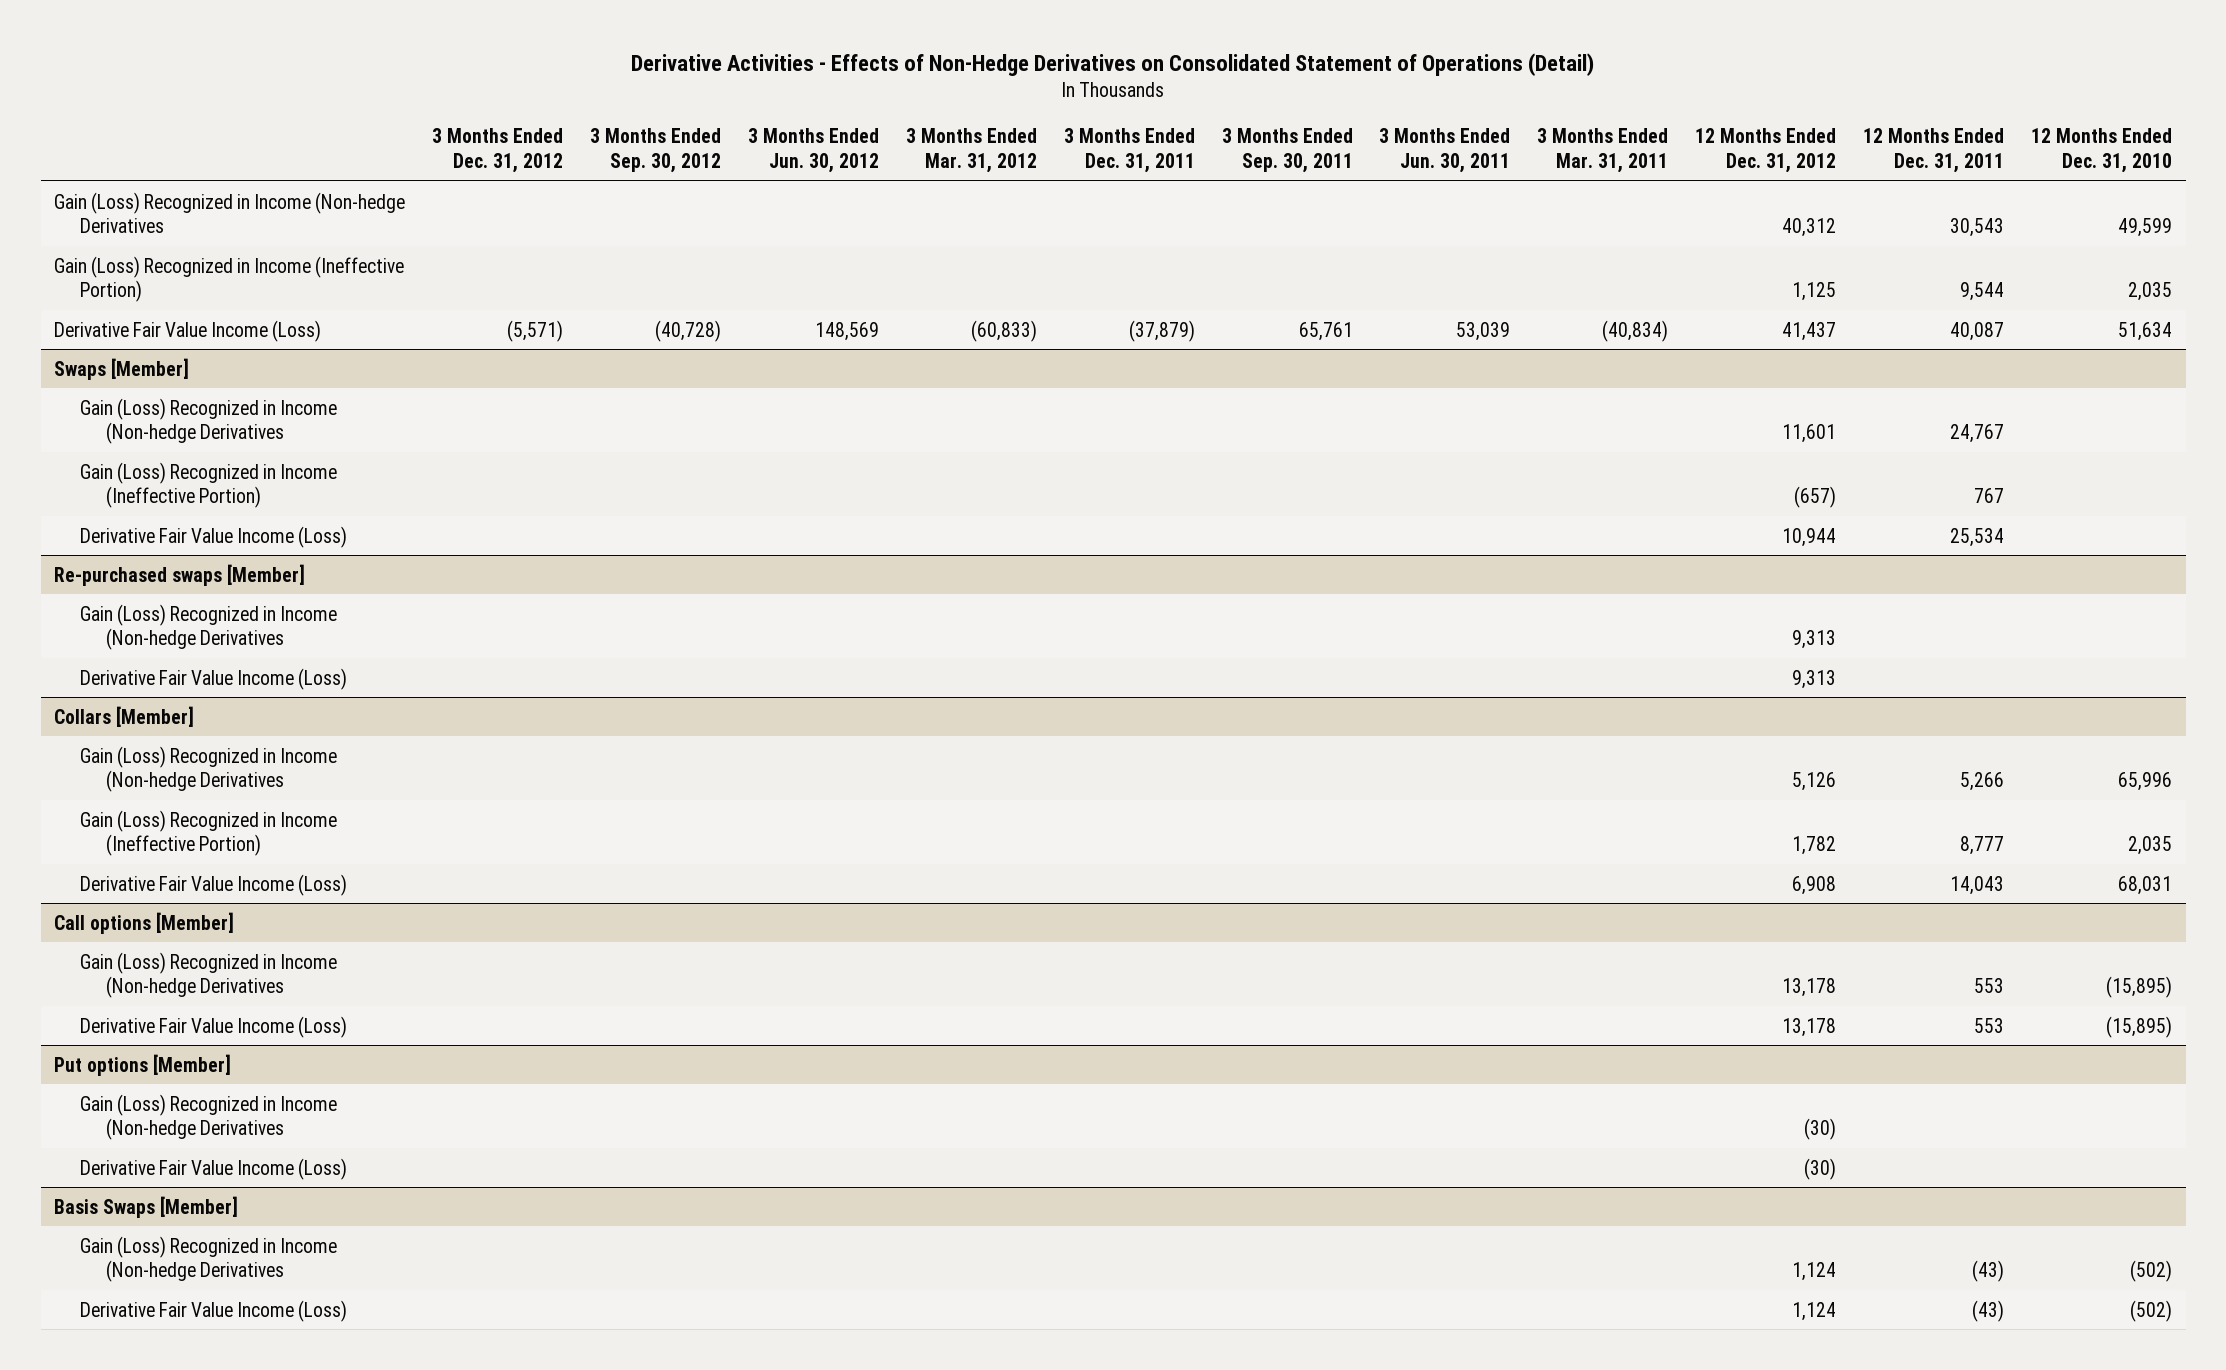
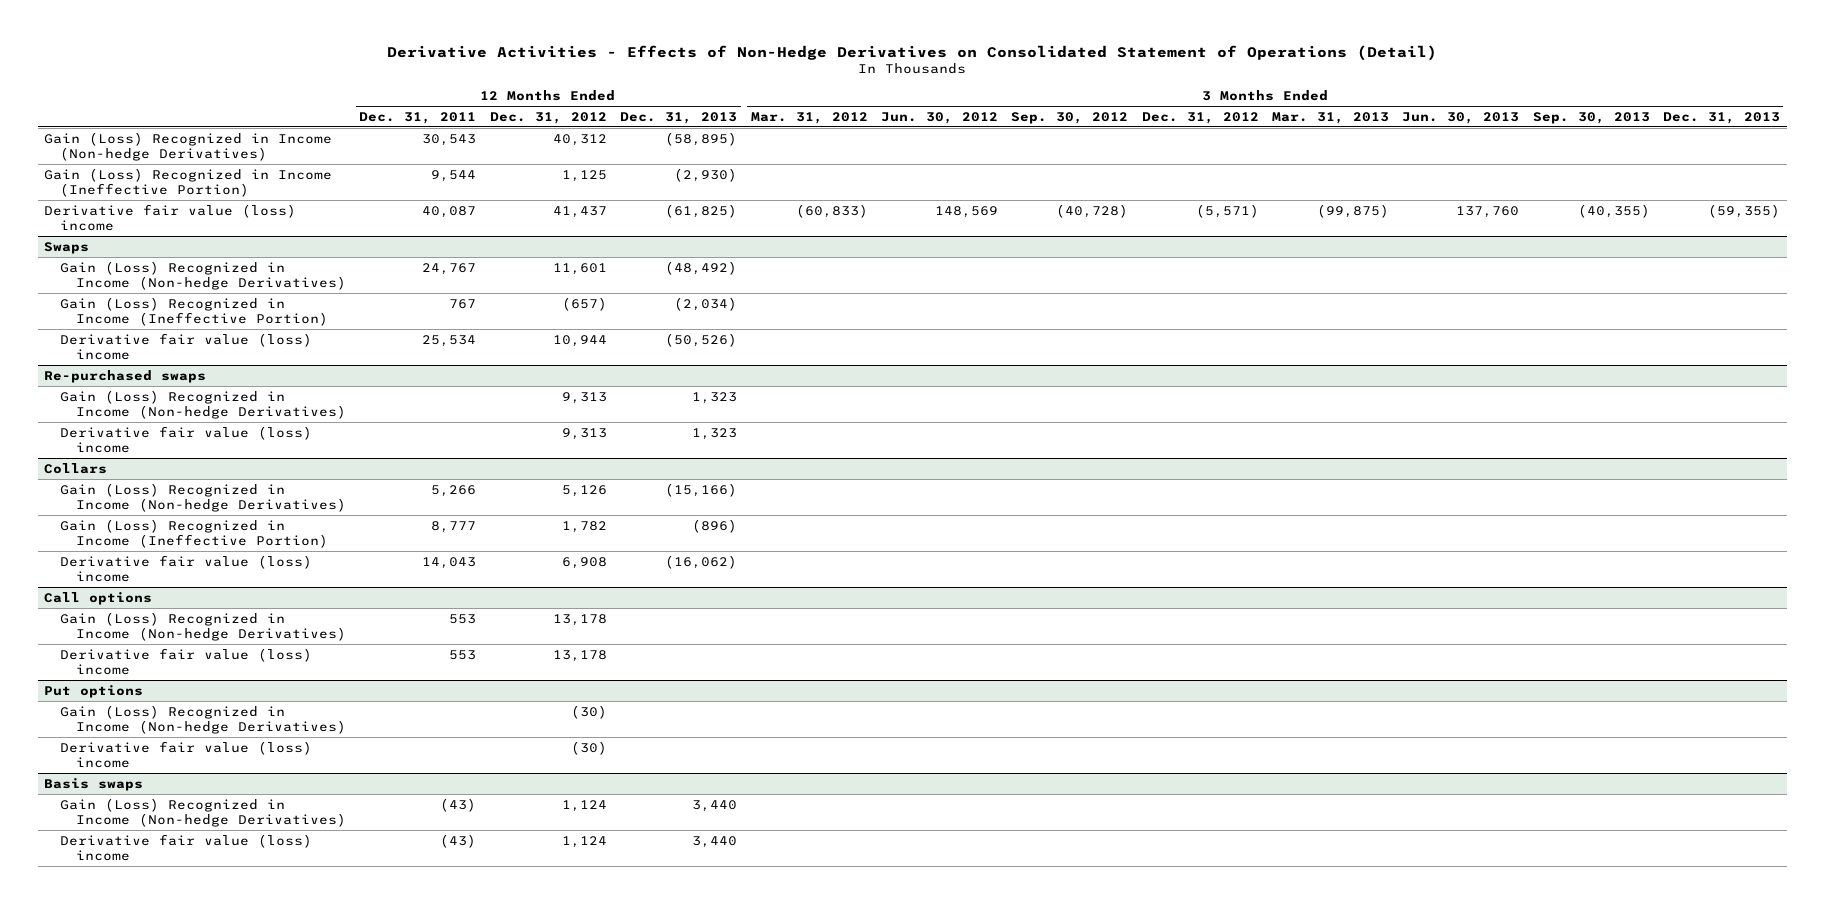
- | 3 Months Ended Dec. 31, 2012 | 3 Months Ended Sep. 30, 2012 | 3 Months Ended Jun. 30, 2012 | 3 Months Ended Mar. 31, 2012 | 3 Months Ended Dec. 31, 2011 | 3 Months Ended Sep. 30, 2011 | 3 Months Ended Jun. 30, 2011 | 3 Months Ended Mar. 31, 2011 | 12 Months Ended Dec. 31, 2012 | 12 Months Ended Dec. 31, 2011 | 12 Months Ended Dec. 31, 2010
+ | 12 Months Ended Dec. 31, 2011 | 12 Months Ended Dec. 31, 2012 | 12 Months Ended Dec. 31, 2013 | 3 Months Ended Mar. 31, 2012 | 3 Months Ended Jun. 30, 2012 | 3 Months Ended Sep. 30, 2012 | 3 Months Ended Dec. 31, 2012 | 3 Months Ended Mar. 31, 2013 | 3 Months Ended Jun. 30, 2013 | 3 Months Ended Sep. 30, 2013 | 3 Months Ended Dec. 31, 2013
- Gain (Loss) Recognized in Income (Non-hedge Derivatives | | | | | | | | | 40,312 | 30,543 | 49,599
+ Gain (Loss) Recognized in Income (Non-hedge Derivatives) | 30,543 | 40,312 | (58,895) | | | | | | | |
- Derivative Fair Value Income (Loss) | (5,571) | (40,728) | 148,569 | (60,833) | (37,879) | 65,761 | 53,039 | (40,834) | 41,437 | 40,087 | 51,634
- Swaps [Member]
- Gain (Loss) Recognized in Income (Non-hedge Derivatives | | | | | | | | | 11,601 | 24,767 |
+ Derivative fair value (loss) income | 40,087 | 41,437 | (61,825) | (60,833) | 148,569 | (40,728) | (5,571) | (99,875) | 137,760 | (40,355) | (59,355)
+ Swaps
+ Gain (Loss) Recognized in Income (Non-hedge Derivatives) | 24,767 | 11,601 | (48,492) | | | | | | | |
- Derivative Fair Value Income (Loss) | | | | | | | | | 10,944 | 25,534 |
- Re-purchased swaps [Member]
- Gain (Loss) Recognized in Income (Non-hedge Derivatives | | | | | | | | | 9,313 | |
- Derivative Fair Value Income (Loss) | | | | | | | | | 9,313 | |
- Collars [Member]
- Gain (Loss) Recognized in Income (Non-hedge Derivatives | | | | | | | | | 5,126 | 5,266 | 65,996
+ Derivative fair value (loss) income | 25,534 | 10,944 | (50,526) | | | | | | | |
+ Re-purchased swaps
+ Gain (Loss) Recognized in Income (Non-hedge Derivatives) | | 9,313 | 1,323 | | | | | | | |
+ Derivative fair value (loss) income | | 9,313 | 1,323 | | | | | | | |
+ Collars
+ Gain (Loss) Recognized in Income (Non-hedge Derivatives) | 5,266 | 5,126 | (15,166) | | | | | | | |
- Derivative Fair Value Income (Loss) | | | | | | | | | 6,908 | 14,043 | 68,031
- Call options [Member]
- Gain (Loss) Recognized in Income (Non-hedge Derivatives | | | | | | | | | 13,178 | 553 | (15,895)
- Derivative Fair Value Income (Loss) | | | | | | | | | 13,178 | 553 | (15,895)
- Put options [Member]
- Gain (Loss) Recognized in Income (Non-hedge Derivatives | | | | | | | | | (30) | |
- Derivative Fair Value Income (Loss) | | | | | | | | | (30) | |
- Basis Swaps [Member]
- Gain (Loss) Recognized in Income (Non-hedge Derivatives | | | | | | | | | 1,124 | (43) | (502)
- Derivative Fair Value Income (Loss) | | | | | | | | | 1,124 | (43) | (502)
+ Derivative fair value (loss) income | 14,043 | 6,908 | (16,062) | | | | | | | |
+ Call options
+ Gain (Loss) Recognized in Income (Non-hedge Derivatives) | 553 | 13,178 | | | | | | | | |
+ Derivative fair value (loss) income | 553 | 13,178 | | | | | | | | |
+ Put options
+ Gain (Loss) Recognized in Income (Non-hedge Derivatives) | | (30) | | | | | | | | |
+ Derivative fair value (loss) income | | (30) | | | | | | | | |
+ Basis swaps
+ Gain (Loss) Recognized in Income (Non-hedge Derivatives) | (43) | 1,124 | 3,440 | | | | | | | |
+ Derivative fair value (loss) income | (43) | 1,124 | 3,440 | | | | | | | |

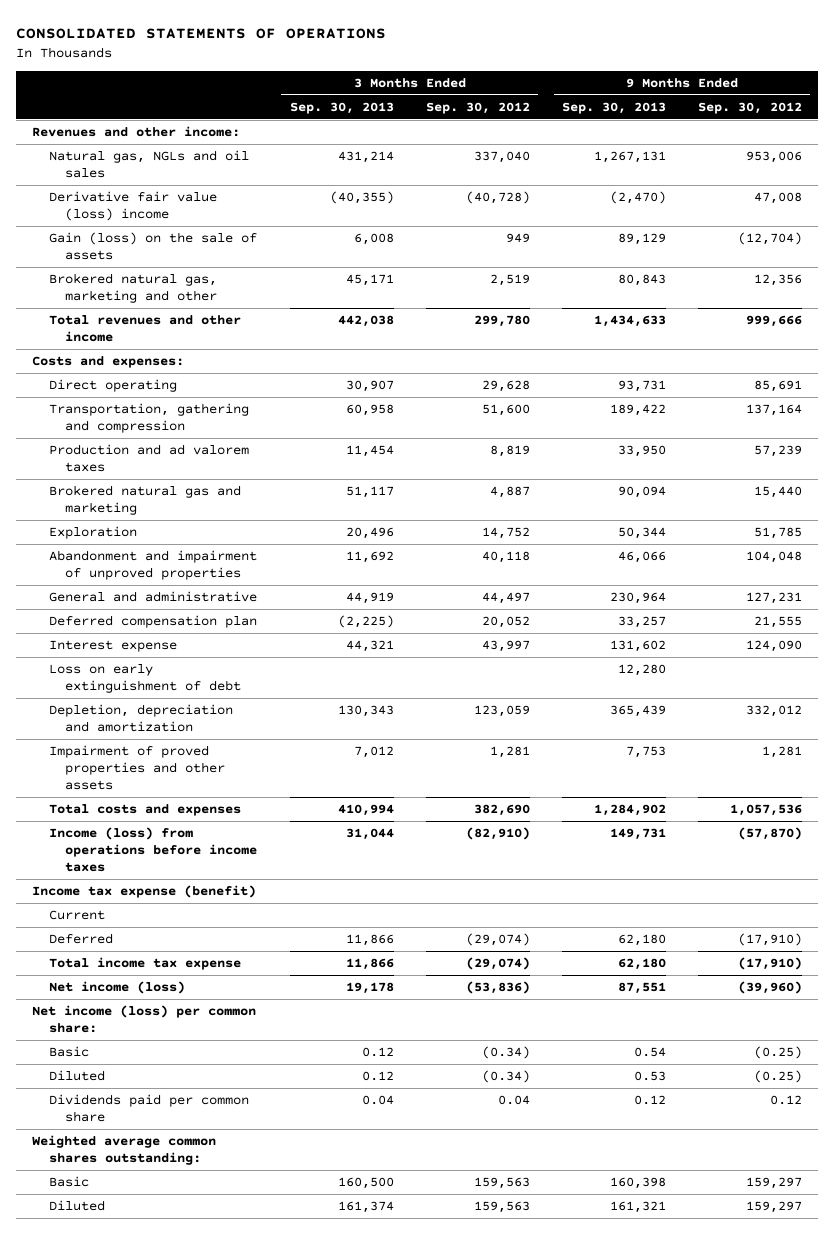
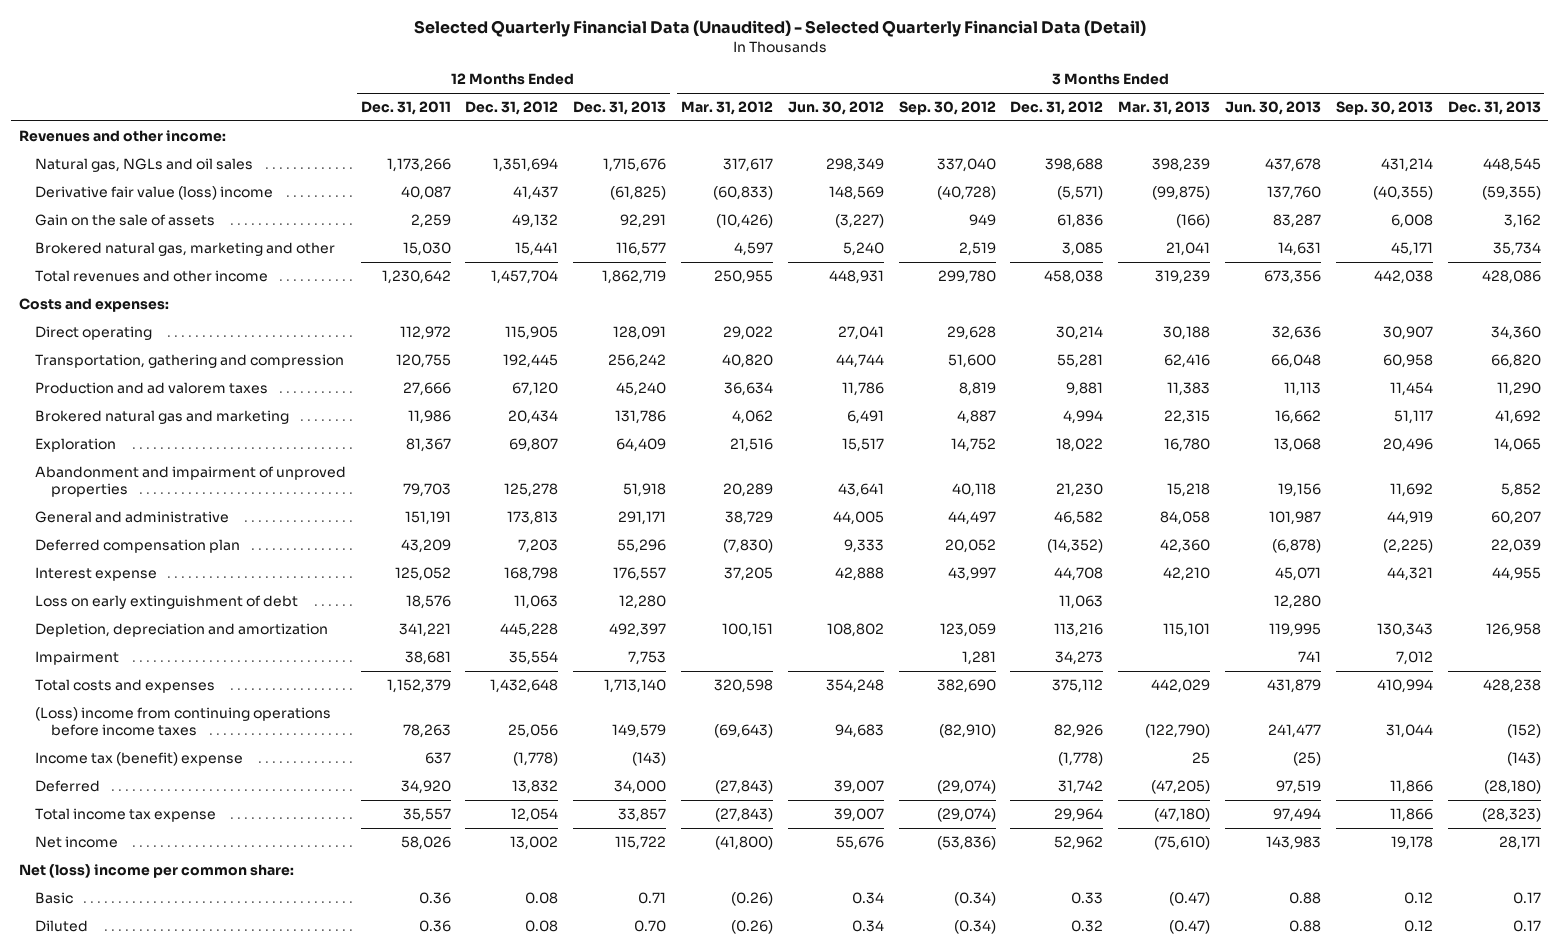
- CONSOLIDATED STATEMENTS OF OPERATIONS
+ Selected Quarterly Financial Data (Unaudited) - Selected Quarterly Financial Data (Detail)
- | 3 Months Ended Sep. 30, 2013 | 3 Months Ended Sep. 30, 2012 | 9 Months Ended Sep. 30, 2013 | 9 Months Ended Sep. 30, 2012
+ | 12 Months Ended Dec. 31, 2011 | 12 Months Ended Dec. 31, 2012 | 12 Months Ended Dec. 31, 2013 | 3 Months Ended Mar. 31, 2012 | 3 Months Ended Jun. 30, 2012 | 3 Months Ended Sep. 30, 2012 | 3 Months Ended Dec. 31, 2012 | 3 Months Ended Mar. 31, 2013 | 3 Months Ended Jun. 30, 2013 | 3 Months Ended Sep. 30, 2013 | 3 Months Ended Dec. 31, 2013
- Gain (loss) on the sale of assets | 6,008 | 949 | 89,129 | (12,704)
+ Gain on the sale of assets | 2,259 | 49,132 | 92,291 | (10,426) | (3,227) | 949 | 61,836 | (166) | 83,287 | 6,008 | 3,162
- Impairment of proved properties and other assets | 7,012 | 1,281 | 7,753 | 1,281
+ Impairment | 38,681 | 35,554 | 7,753 | | | 1,281 | 34,273 | | 741 | 7,012 |
- Income (loss) from operations before income taxes | 31,044 | (82,910) | 149,731 | (57,870)
- Income tax expense (benefit)
- Current
+ (Loss) income from continuing operations before income taxes | 78,263 | 25,056 | 149,579 | (69,643) | 94,683 | (82,910) | 82,926 | (122,790) | 241,477 | 31,044 | (152)
+ Income tax (benefit) expense | 637 | (1,778) | (143) | | | | (1,778) | 25 | (25) | | (143)
- Net income (loss) | 19,178 | (53,836) | 87,551 | (39,960)
- Net income (loss) per common share:
+ Net income | 58,026 | 13,002 | 115,722 | (41,800) | 55,676 | (53,836) | 52,962 | (75,610) | 143,983 | 19,178 | 28,171
+ Net (loss) income per common share:
- Dividends paid per common share | 0.04 | 0.04 | 0.12 | 0.12
- Weighted average common shares outstanding:
- Basic | 160,500 | 159,563 | 160,398 | 159,297
- Diluted | 161,374 | 159,563 | 161,321 | 159,297

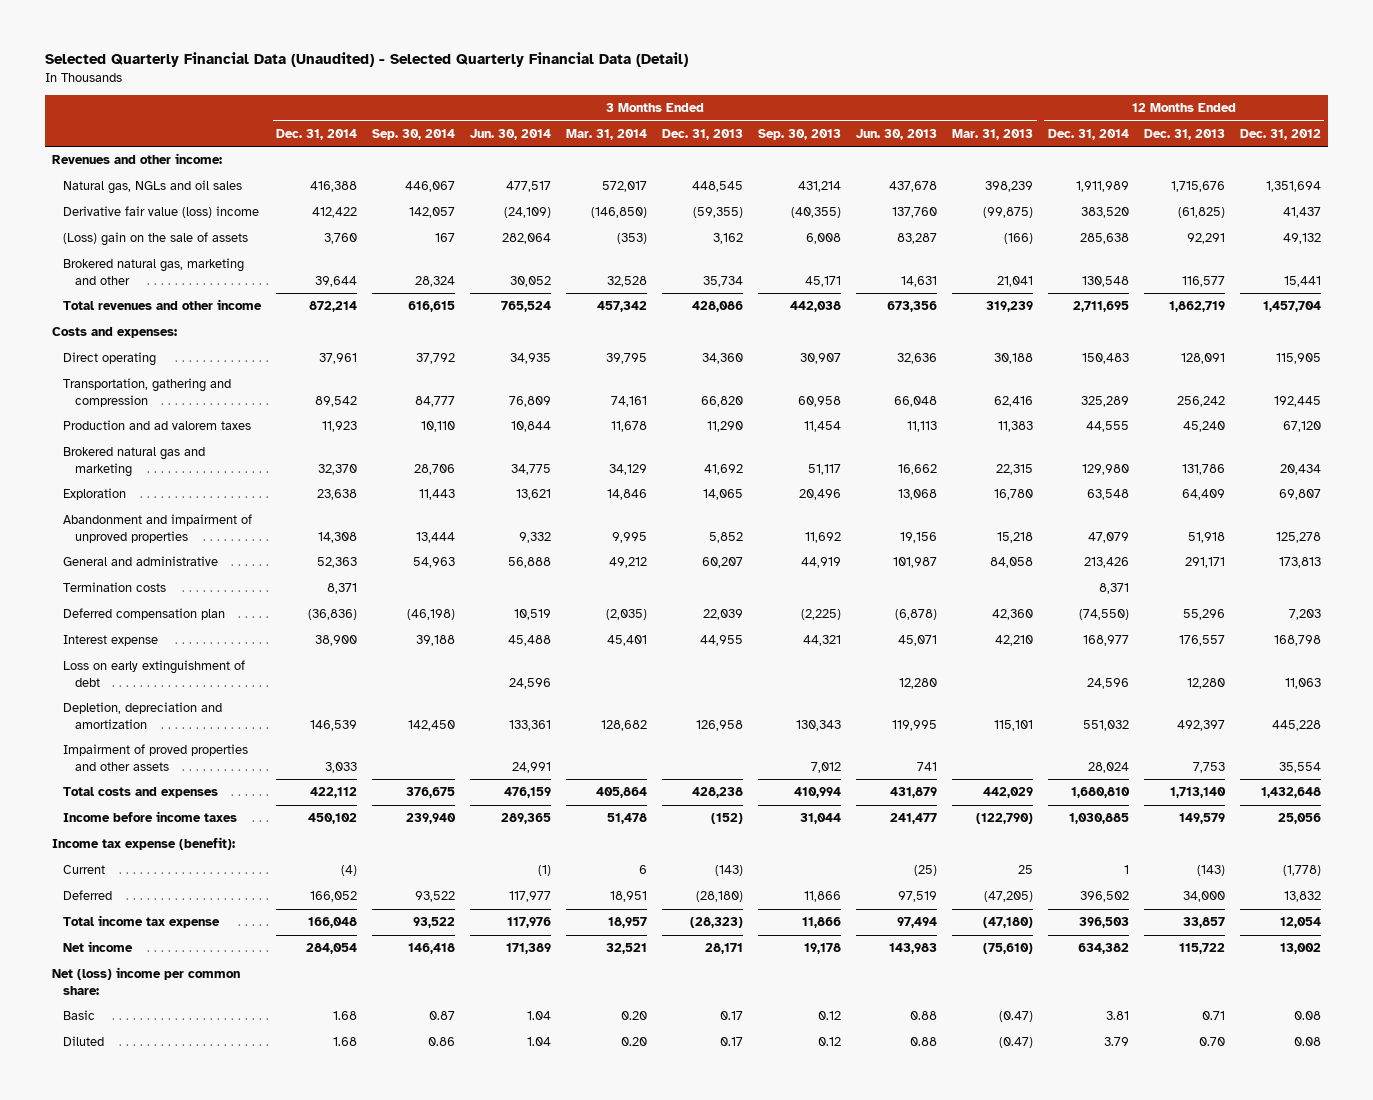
- | 12 Months Ended Dec. 31, 2011 | 12 Months Ended Dec. 31, 2012 | 12 Months Ended Dec. 31, 2013 | 3 Months Ended Mar. 31, 2012 | 3 Months Ended Jun. 30, 2012 | 3 Months Ended Sep. 30, 2012 | 3 Months Ended Dec. 31, 2012 | 3 Months Ended Mar. 31, 2013 | 3 Months Ended Jun. 30, 2013 | 3 Months Ended Sep. 30, 2013 | 3 Months Ended Dec. 31, 2013
+ | 3 Months Ended Dec. 31, 2014 | 3 Months Ended Sep. 30, 2014 | 3 Months Ended Jun. 30, 2014 | 3 Months Ended Mar. 31, 2014 | 3 Months Ended Dec. 31, 2013 | 3 Months Ended Sep. 30, 2013 | 3 Months Ended Jun. 30, 2013 | 3 Months Ended Mar. 31, 2013 | 12 Months Ended Dec. 31, 2014 | 12 Months Ended Dec. 31, 2013 | 12 Months Ended Dec. 31, 2012
- Gain on the sale of assets | 2,259 | 49,132 | 92,291 | (10,426) | (3,227) | 949 | 61,836 | (166) | 83,287 | 6,008 | 3,162
+ (Loss) gain on the sale of assets | 3,760 | 167 | 282,064 | (353) | 3,162 | 6,008 | 83,287 | (166) | 285,638 | 92,291 | 49,132
+ Termination costs | 8,371 | | | | | | | | 8,371 | |
- Impairment | 38,681 | 35,554 | 7,753 | | | 1,281 | 34,273 | | 741 | 7,012 |
+ Impairment of proved properties and other assets | 3,033 | | 24,991 | | | 7,012 | 741 | | 28,024 | 7,753 | 35,554
- (Loss) income from continuing operations before income taxes | 78,263 | 25,056 | 149,579 | (69,643) | 94,683 | (82,910) | 82,926 | (122,790) | 241,477 | 31,044 | (152)
- Income tax (benefit) expense | 637 | (1,778) | (143) | | | | (1,778) | 25 | (25) | | (143)
+ Income before income taxes | 450,102 | 239,940 | 289,365 | 51,478 | (152) | 31,044 | 241,477 | (122,790) | 1,030,885 | 149,579 | 25,056
+ Income tax expense (benefit):
+ Current | (4) | | (1) | 6 | (143) | | (25) | 25 | 1 | (143) | (1,778)

